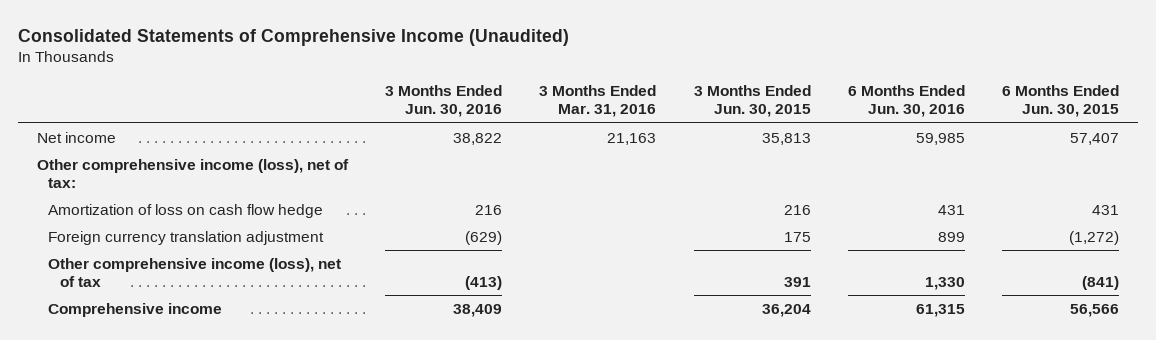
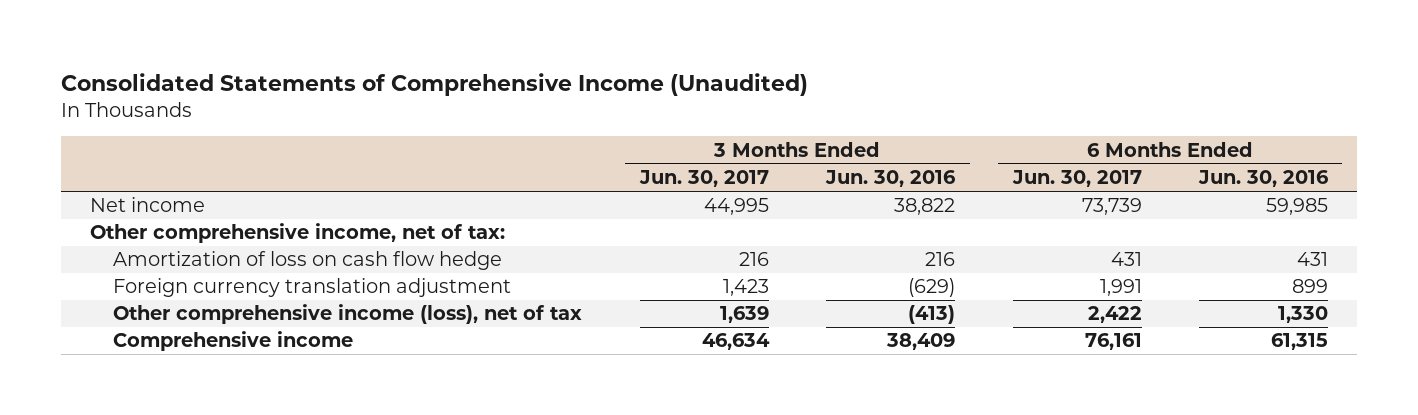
- | 3 Months Ended Jun. 30, 2016 | 3 Months Ended Mar. 31, 2016 | 3 Months Ended Jun. 30, 2015 | 6 Months Ended Jun. 30, 2016 | 6 Months Ended Jun. 30, 2015
+ | 3 Months Ended Jun. 30, 2017 | 3 Months Ended Jun. 30, 2016 | 6 Months Ended Jun. 30, 2017 | 6 Months Ended Jun. 30, 2016
- Other comprehensive income (loss), net of tax:
+ Other comprehensive income, net of tax:

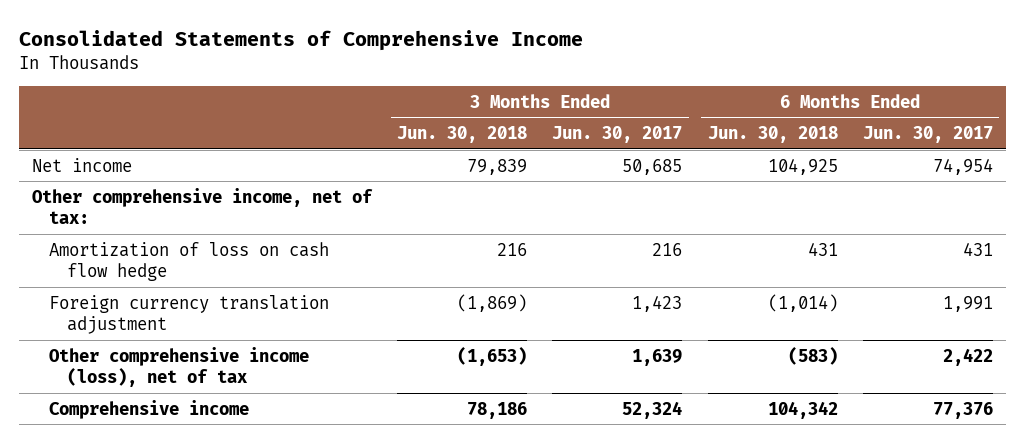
- Consolidated Statements of Comprehensive Income (Unaudited)
+ Consolidated Statements of Comprehensive Income
- | 3 Months Ended Jun. 30, 2017 | 3 Months Ended Jun. 30, 2016 | 6 Months Ended Jun. 30, 2017 | 6 Months Ended Jun. 30, 2016
+ | 3 Months Ended Jun. 30, 2018 | 3 Months Ended Jun. 30, 2017 | 6 Months Ended Jun. 30, 2018 | 6 Months Ended Jun. 30, 2017
- Net income | 44,995 | 38,822 | 73,739 | 59,985
+ Net income | 79,839 | 50,685 | 104,925 | 74,954
- Comprehensive income | 46,634 | 38,409 | 76,161 | 61,315
+ Comprehensive income | 78,186 | 52,324 | 104,342 | 77,376

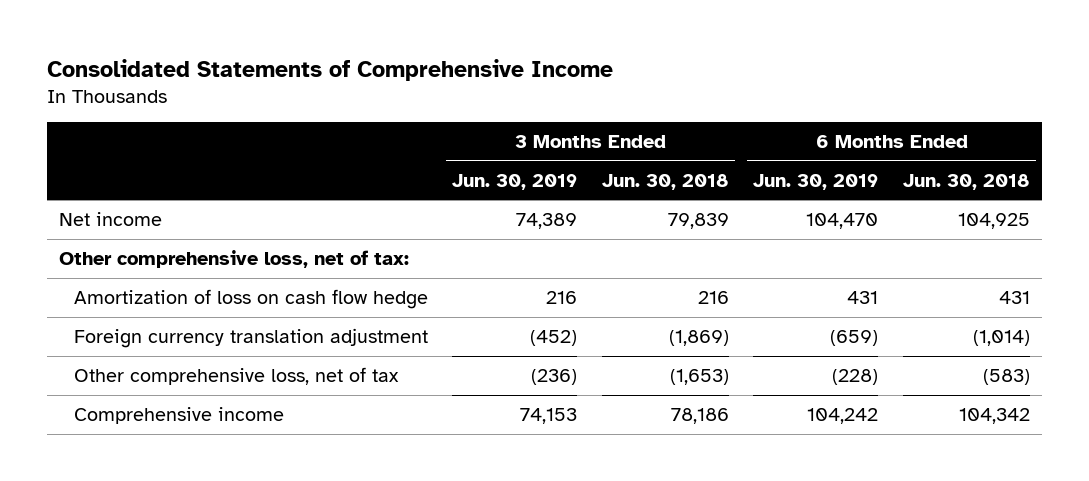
- | 3 Months Ended Jun. 30, 2018 | 3 Months Ended Jun. 30, 2017 | 6 Months Ended Jun. 30, 2018 | 6 Months Ended Jun. 30, 2017
+ | 3 Months Ended Jun. 30, 2019 | 3 Months Ended Jun. 30, 2018 | 6 Months Ended Jun. 30, 2019 | 6 Months Ended Jun. 30, 2018
- Other comprehensive income, net of tax:
+ Other comprehensive loss, net of tax:
- Other comprehensive income (loss), net of tax | (1,653) | 1,639 | (583) | 2,422
+ Other comprehensive loss, net of tax | (236) | (1,653) | (228) | (583)

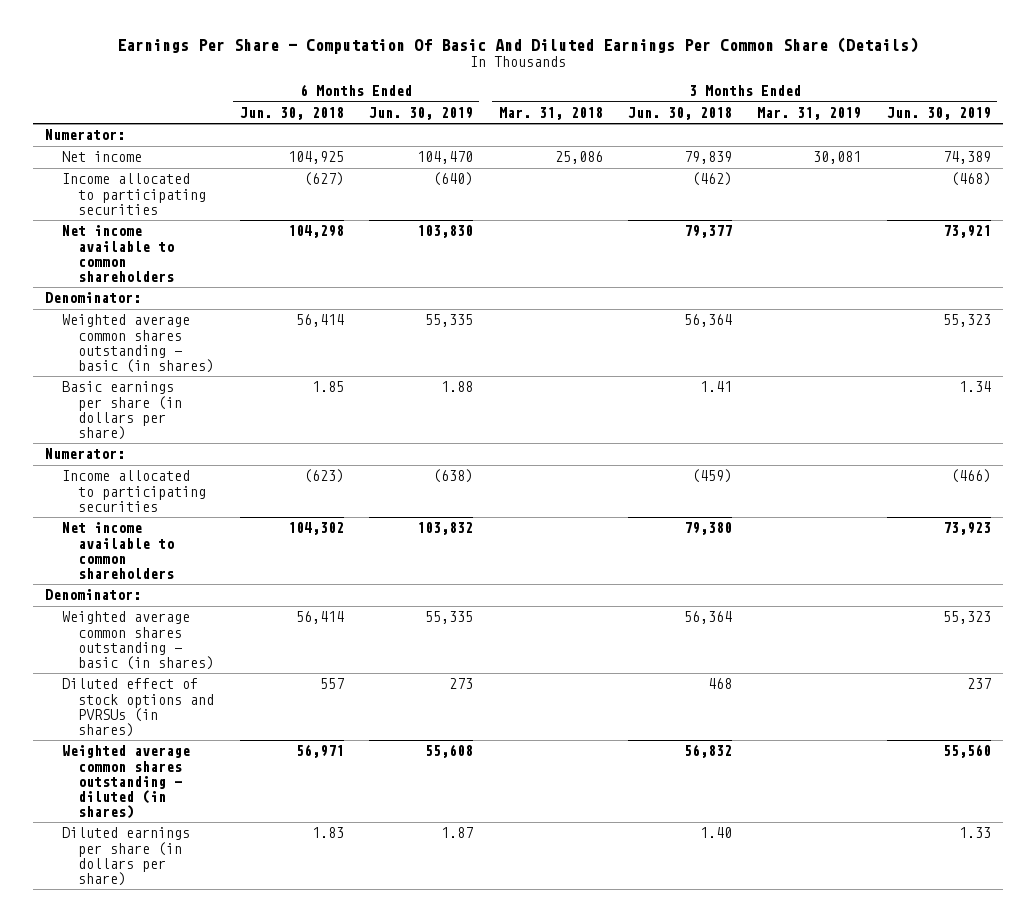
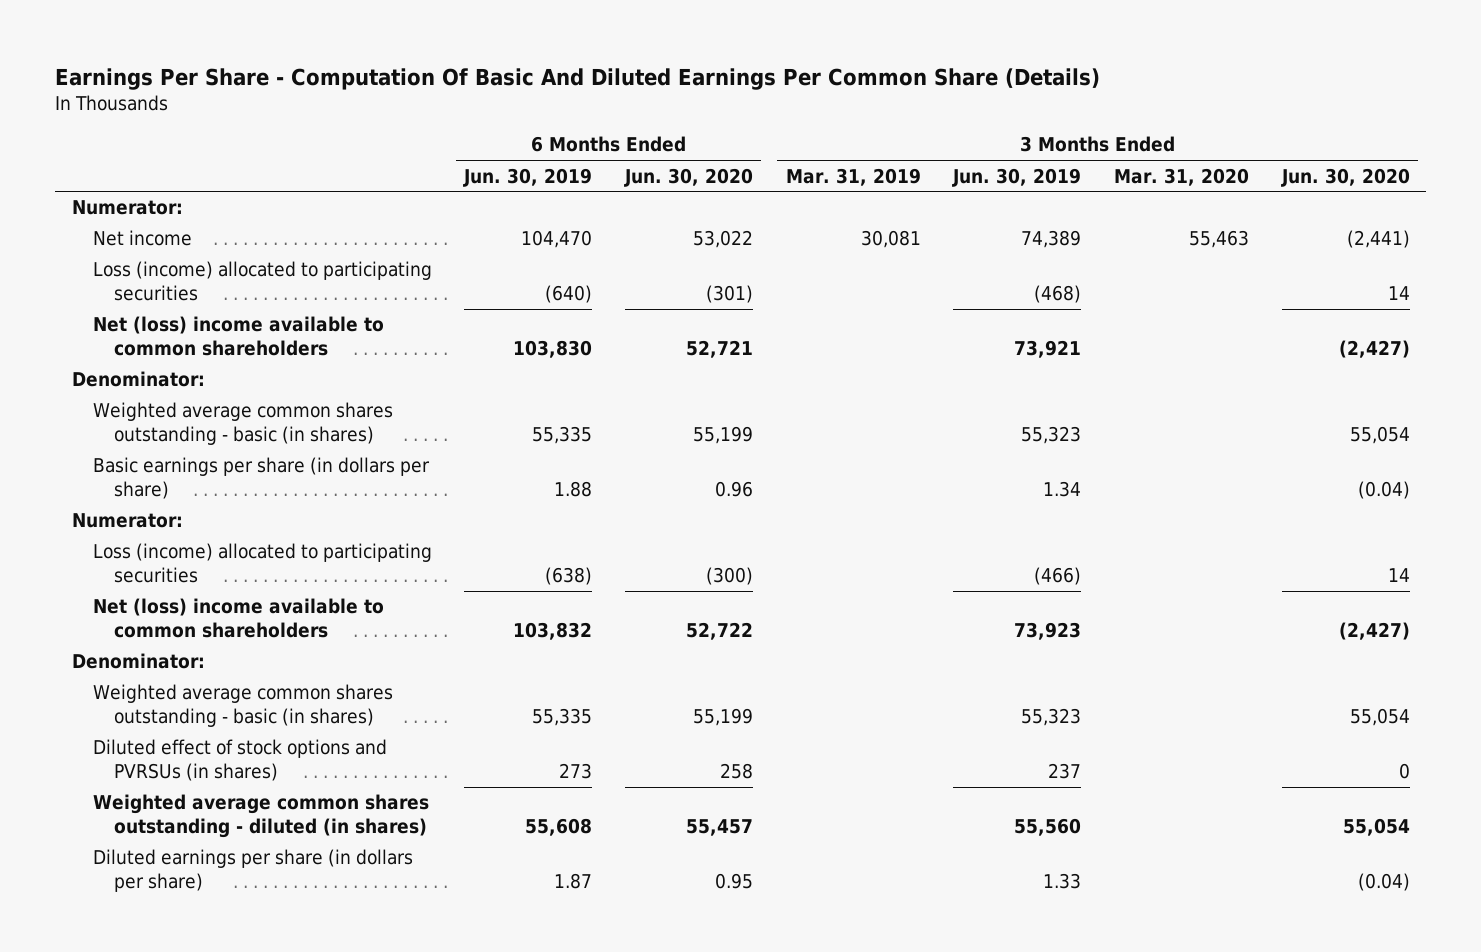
- | 6 Months Ended Jun. 30, 2018 | 6 Months Ended Jun. 30, 2019 | 3 Months Ended Mar. 31, 2018 | 3 Months Ended Jun. 30, 2018 | 3 Months Ended Mar. 31, 2019 | 3 Months Ended Jun. 30, 2019
+ | 6 Months Ended Jun. 30, 2019 | 6 Months Ended Jun. 30, 2020 | 3 Months Ended Mar. 31, 2019 | 3 Months Ended Jun. 30, 2019 | 3 Months Ended Mar. 31, 2020 | 3 Months Ended Jun. 30, 2020
- Income allocated to participating securities | (627) | (640) | | (462) | | (468)
- Net income available to common shareholders | 104,298 | 103,830 | | 79,377 | | 73,921
+ Loss (income) allocated to participating securities | (640) | (301) | | (468) | | 14
+ Net (loss) income available to common shareholders | 103,830 | 52,721 | | 73,921 | | (2,427)
- Income allocated to participating securities | (623) | (638) | | (459) | | (466)
- Net income available to common shareholders | 104,302 | 103,832 | | 79,380 | | 73,923
+ Loss (income) allocated to participating securities | (638) | (300) | | (466) | | 14
+ Net (loss) income available to common shareholders | 103,832 | 52,722 | | 73,923 | | (2,427)

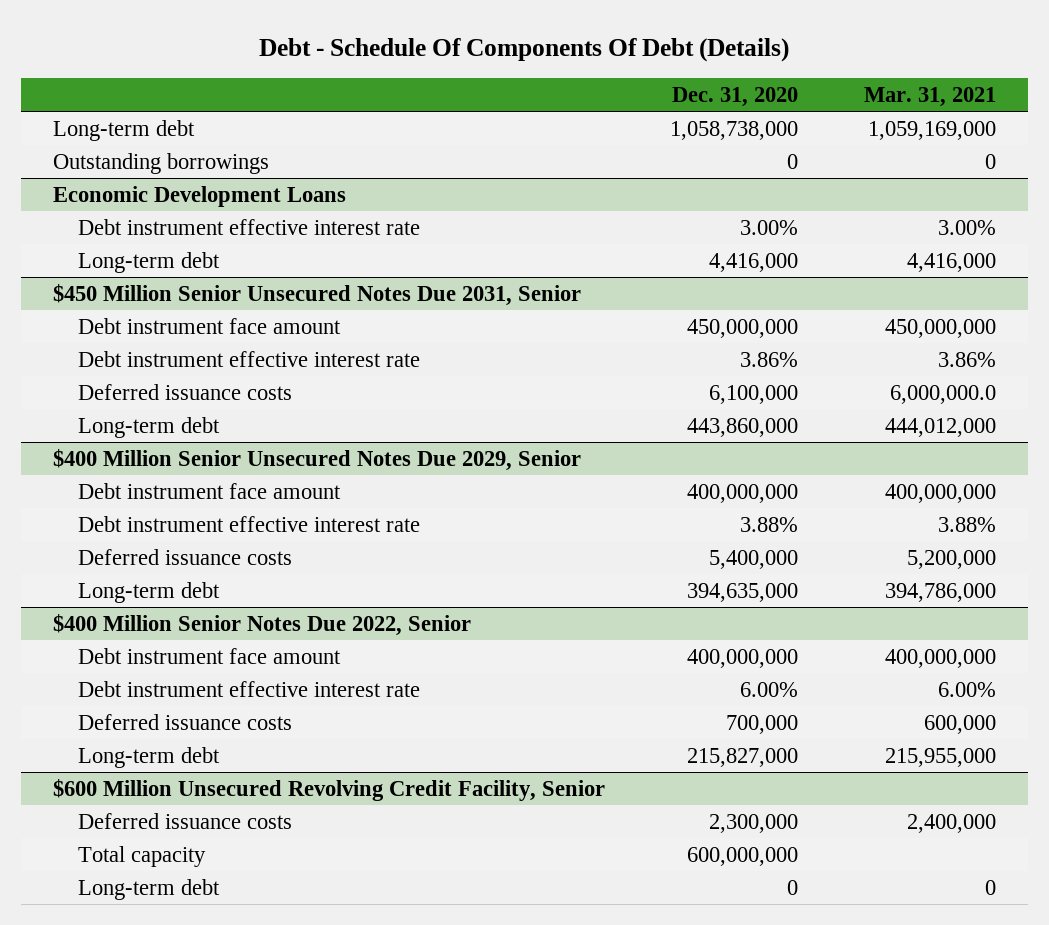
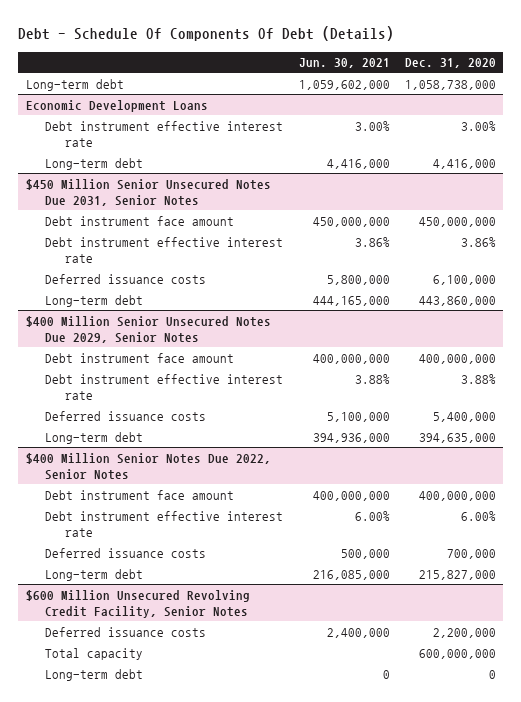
- | Dec. 31, 2020 | Mar. 31, 2021
+ | Jun. 30, 2021 | Dec. 31, 2020
- Outstanding borrowings | 0 | 0
- $450 Million Senior Unsecured Notes Due 2031, Senior
+ $450 Million Senior Unsecured Notes Due 2031, Senior Notes
- $400 Million Senior Unsecured Notes Due 2029, Senior
+ $400 Million Senior Unsecured Notes Due 2029, Senior Notes
- $400 Million Senior Notes Due 2022, Senior
+ $400 Million Senior Notes Due 2022, Senior Notes
- $600 Million Unsecured Revolving Credit Facility, Senior
- Deferred issuance costs | 2,300,000 | 2,400,000
+ $600 Million Unsecured Revolving Credit Facility, Senior Notes
+ Deferred issuance costs | 2,400,000 | 2,200,000

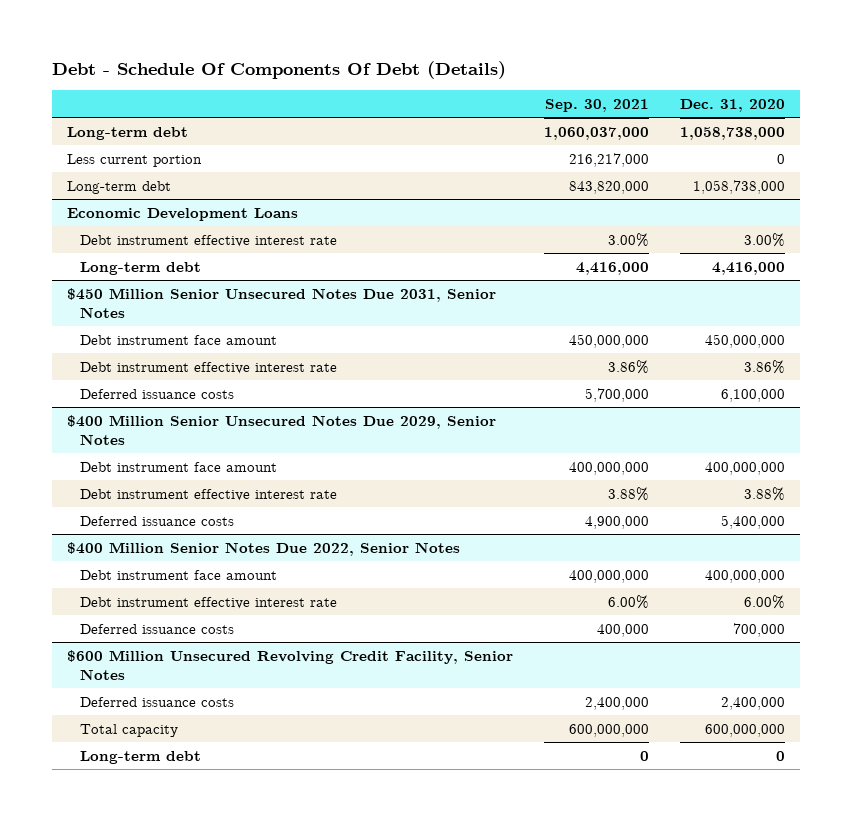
- | Jun. 30, 2021 | Dec. 31, 2020
+ | Sep. 30, 2021 | Dec. 31, 2020
+ Less current portion | 216,217,000 | 0
+ Long-term debt | 843,820,000 | 1,058,738,000
@ $450 Million Senior Unsecured Notes Due 2031, Senior Notes
- Long-term debt | 444,165,000 | 443,860,000
@ $400 Million Senior Unsecured Notes Due 2029, Senior Notes
- Long-term debt | 394,936,000 | 394,635,000
@ $400 Million Senior Notes Due 2022, Senior Notes
- Long-term debt | 216,085,000 | 215,827,000
@ $600 Million Unsecured Revolving Credit Facility, Senior Notes
- Deferred issuance costs | 2,400,000 | 2,200,000
+ Deferred issuance costs | 2,400,000 | 2,400,000

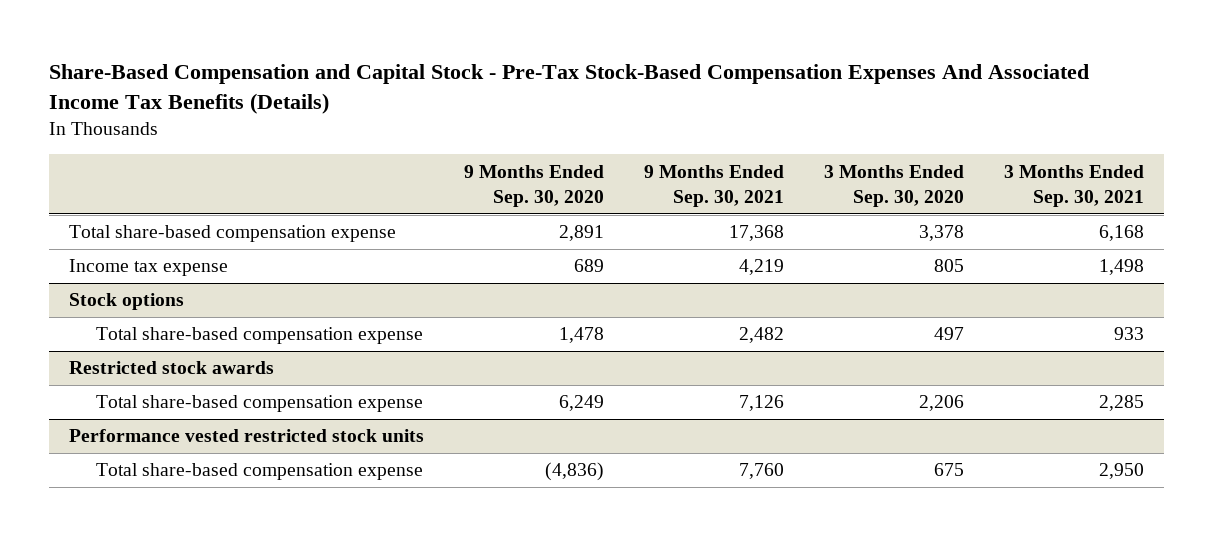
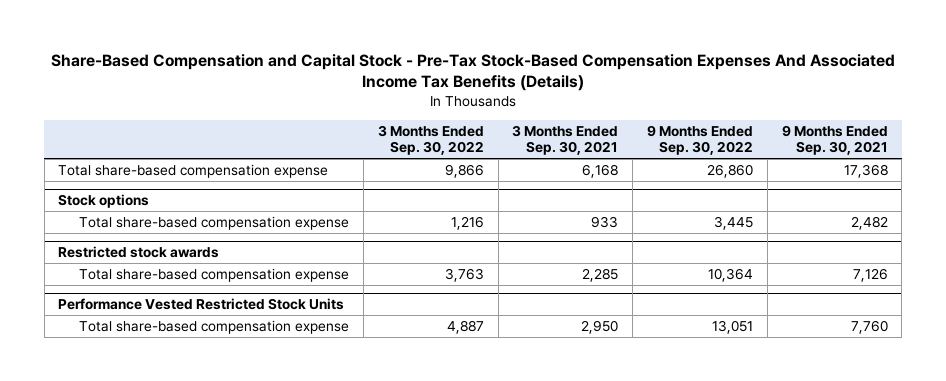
- | 9 Months Ended Sep. 30, 2020 | 9 Months Ended Sep. 30, 2021 | 3 Months Ended Sep. 30, 2020 | 3 Months Ended Sep. 30, 2021
+ | 3 Months Ended Sep. 30, 2022 | 3 Months Ended Sep. 30, 2021 | 9 Months Ended Sep. 30, 2022 | 9 Months Ended Sep. 30, 2021
- Income tax expense | 689 | 4,219 | 805 | 1,498
- Performance vested restricted stock units
+ Performance Vested Restricted Stock Units

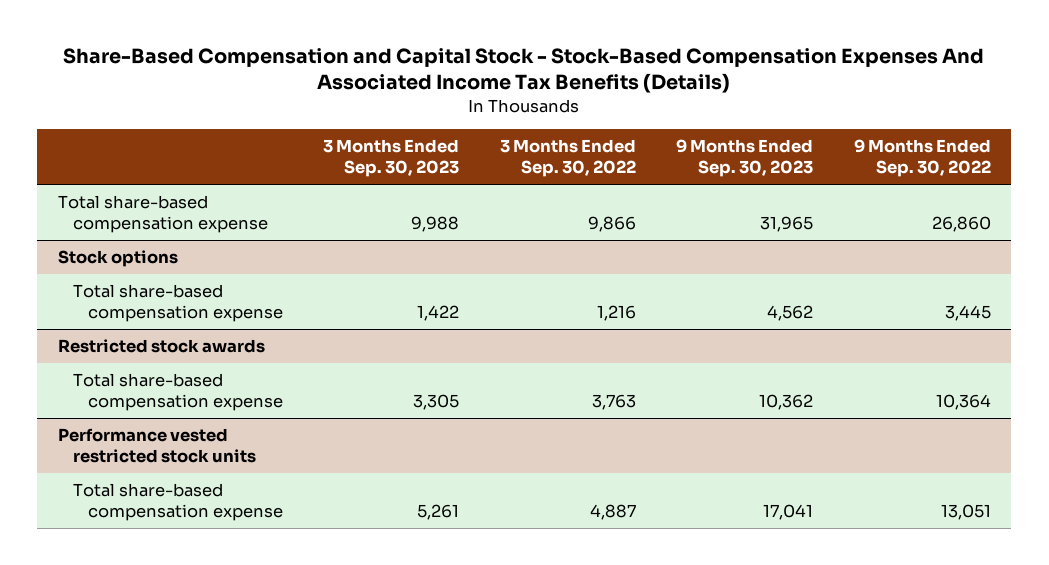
- Share-Based Compensation and Capital Stock - Pre-Tax Stock-Based Compensation Expenses And Associated Income Tax Benefits (Details)
+ Share-Based Compensation and Capital Stock - Stock-Based Compensation Expenses And Associated Income Tax Benefits (Details)
- | 3 Months Ended Sep. 30, 2022 | 3 Months Ended Sep. 30, 2021 | 9 Months Ended Sep. 30, 2022 | 9 Months Ended Sep. 30, 2021
+ | 3 Months Ended Sep. 30, 2023 | 3 Months Ended Sep. 30, 2022 | 9 Months Ended Sep. 30, 2023 | 9 Months Ended Sep. 30, 2022
- Performance Vested Restricted Stock Units
+ Performance vested restricted stock units

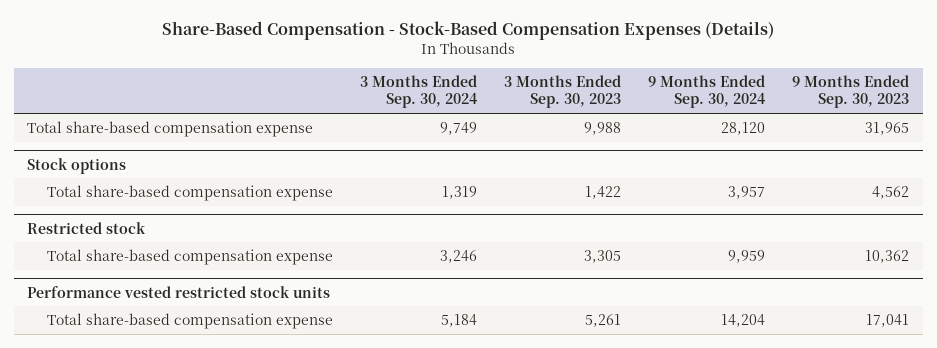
- Share-Based Compensation and Capital Stock - Stock-Based Compensation Expenses And Associated Income Tax Benefits (Details)
+ Share-Based Compensation - Stock-Based Compensation Expenses (Details)
- | 3 Months Ended Sep. 30, 2023 | 3 Months Ended Sep. 30, 2022 | 9 Months Ended Sep. 30, 2023 | 9 Months Ended Sep. 30, 2022
+ | 3 Months Ended Sep. 30, 2024 | 3 Months Ended Sep. 30, 2023 | 9 Months Ended Sep. 30, 2024 | 9 Months Ended Sep. 30, 2023
- Restricted stock awards
+ Restricted stock

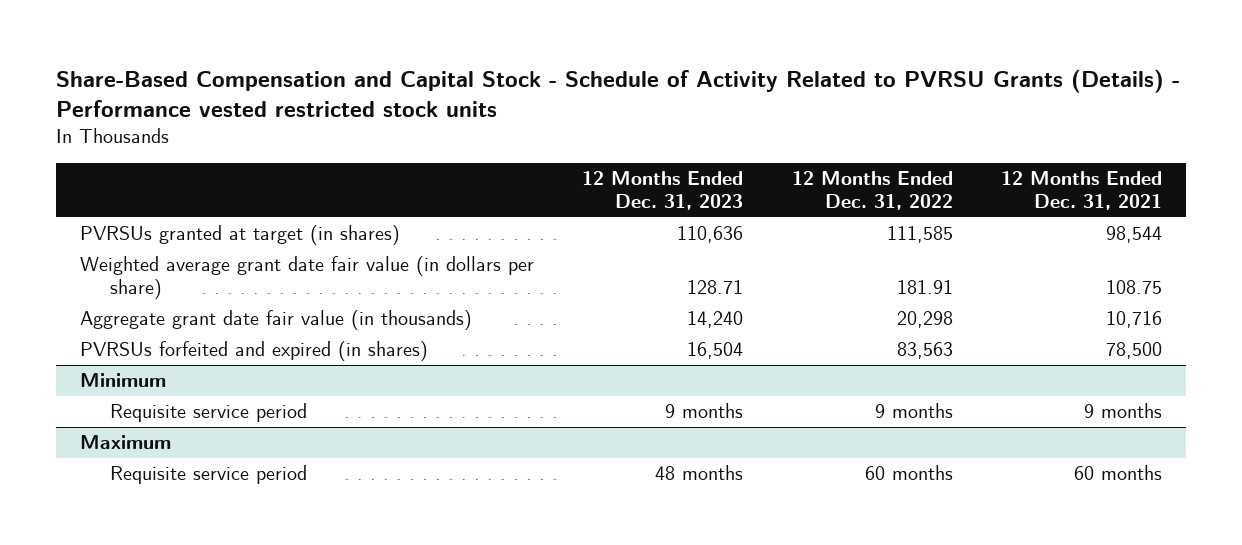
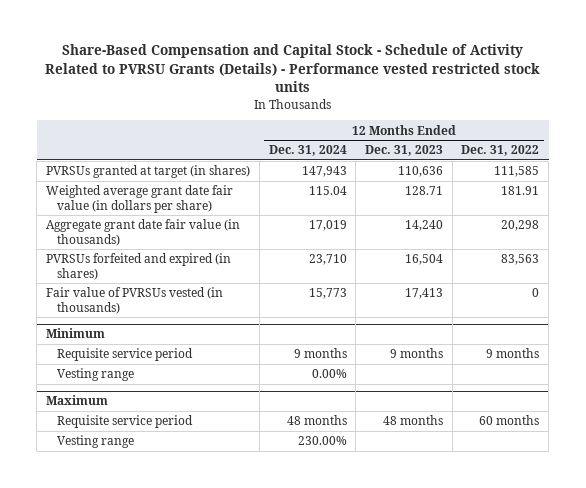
- | 12 Months Ended Dec. 31, 2023 | 12 Months Ended Dec. 31, 2022 | 12 Months Ended Dec. 31, 2021
+ | 12 Months Ended Dec. 31, 2024 | 12 Months Ended Dec. 31, 2023 | 12 Months Ended Dec. 31, 2022
+ Fair value of PVRSUs vested (in thousands) | 15,773 | 17,413 | 0
@ Minimum
+ Vesting range | 0.00% | |
@ Maximum
+ Vesting range | 230.00% | |

